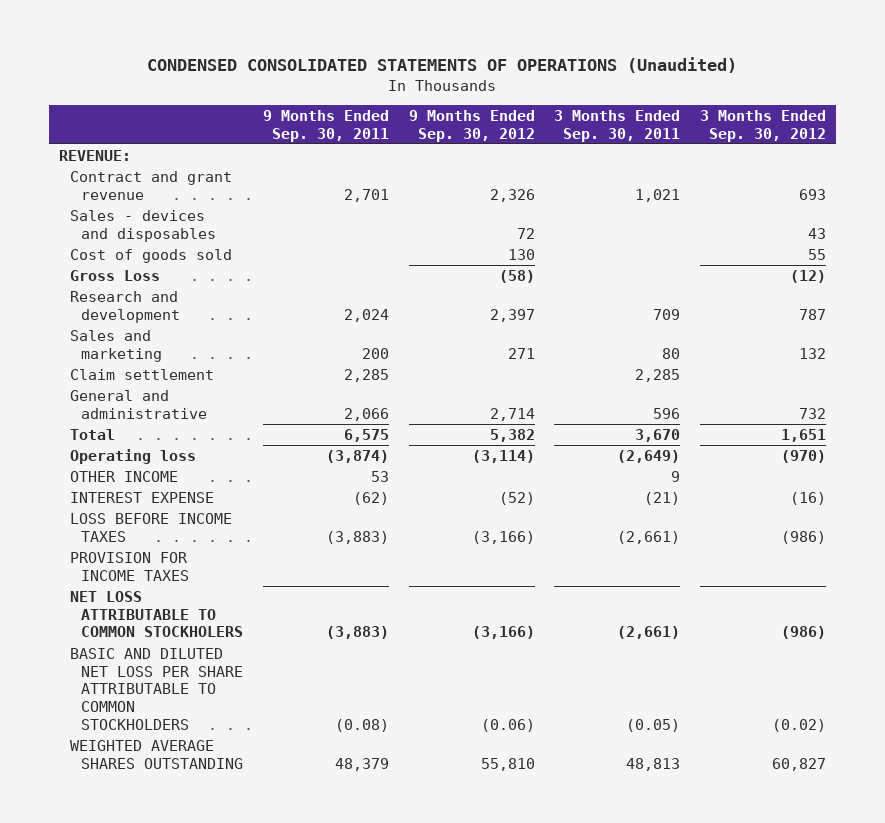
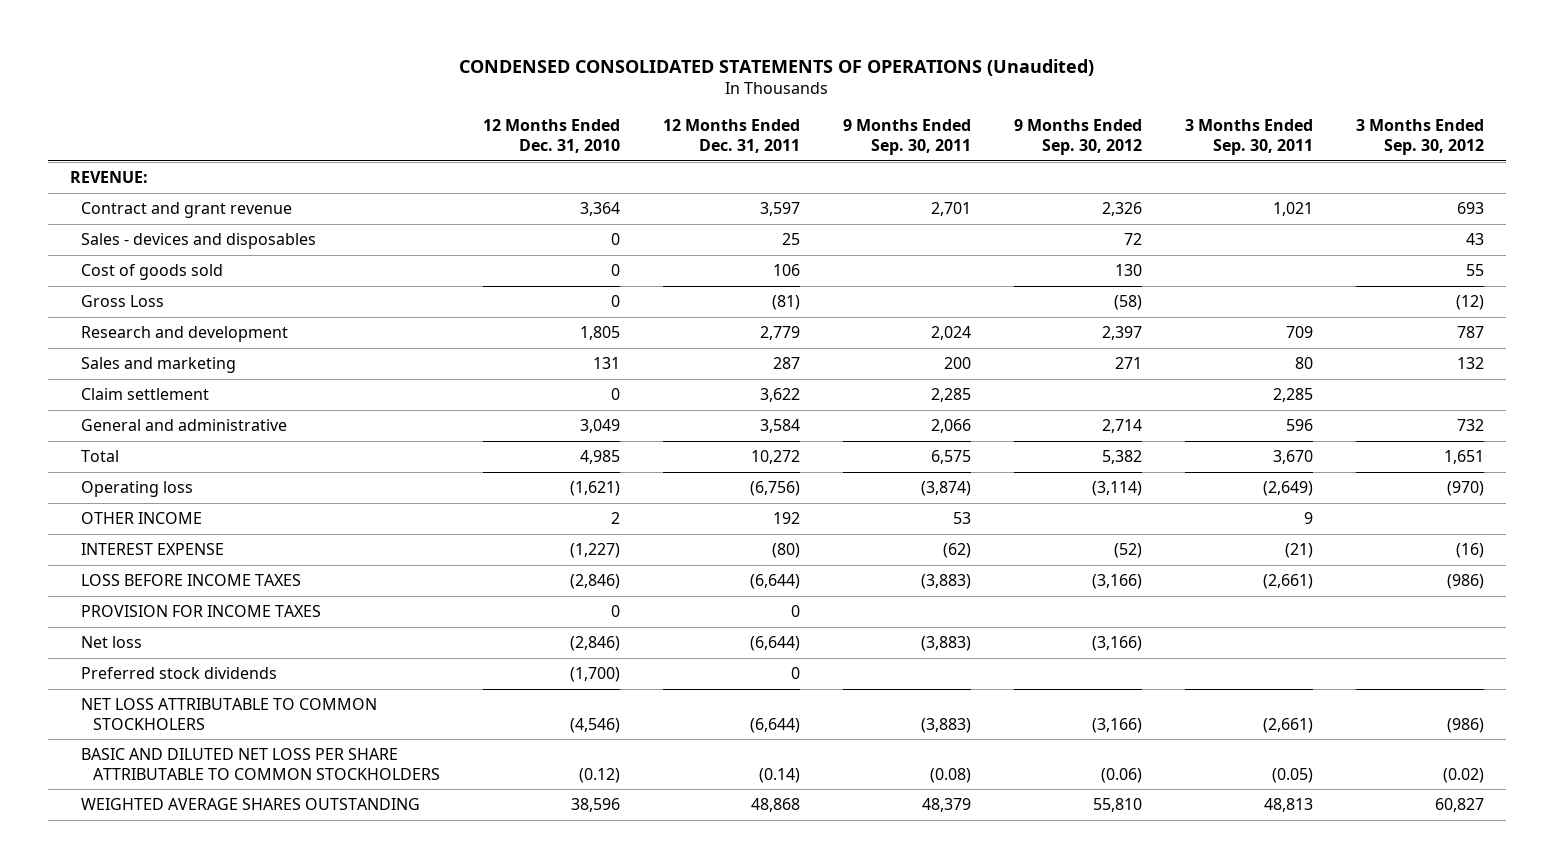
- | 9 Months Ended Sep. 30, 2011 | 9 Months Ended Sep. 30, 2012 | 3 Months Ended Sep. 30, 2011 | 3 Months Ended Sep. 30, 2012
+ | 12 Months Ended Dec. 31, 2010 | 12 Months Ended Dec. 31, 2011 | 9 Months Ended Sep. 30, 2011 | 9 Months Ended Sep. 30, 2012 | 3 Months Ended Sep. 30, 2011 | 3 Months Ended Sep. 30, 2012
+ Net loss | (2,846) | (6,644) | (3,883) | (3,166) | |
+ Preferred stock dividends | (1,700) | 0 | | | |

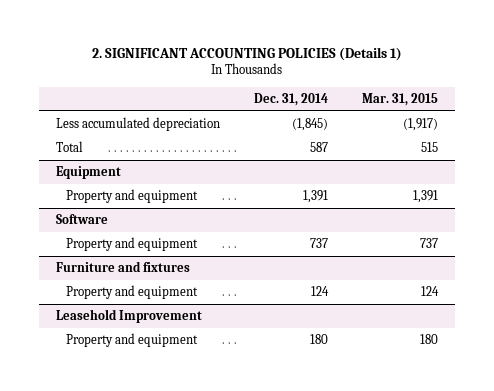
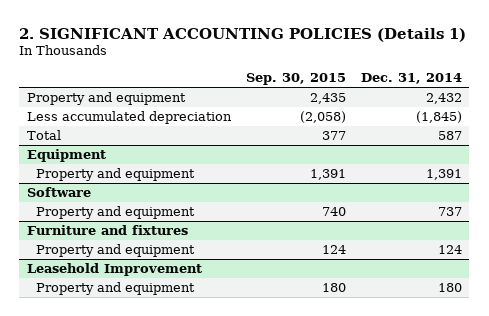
- | Dec. 31, 2014 | Mar. 31, 2015
+ | Sep. 30, 2015 | Dec. 31, 2014
+ Property and equipment | 2,435 | 2,432

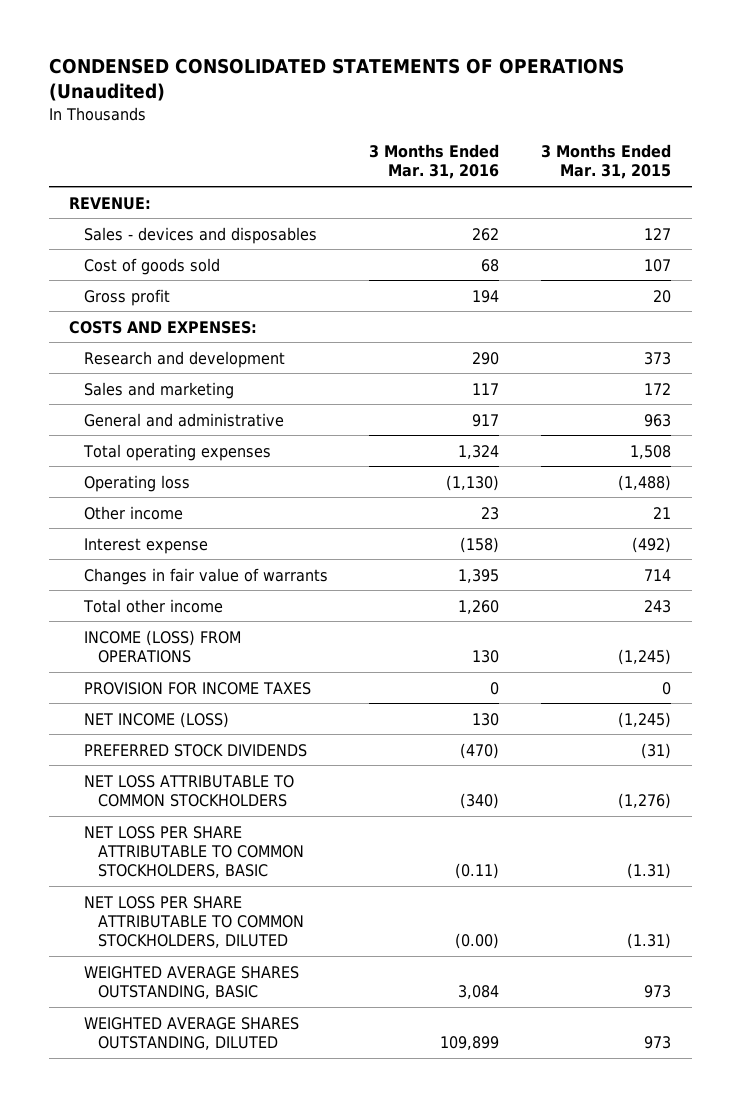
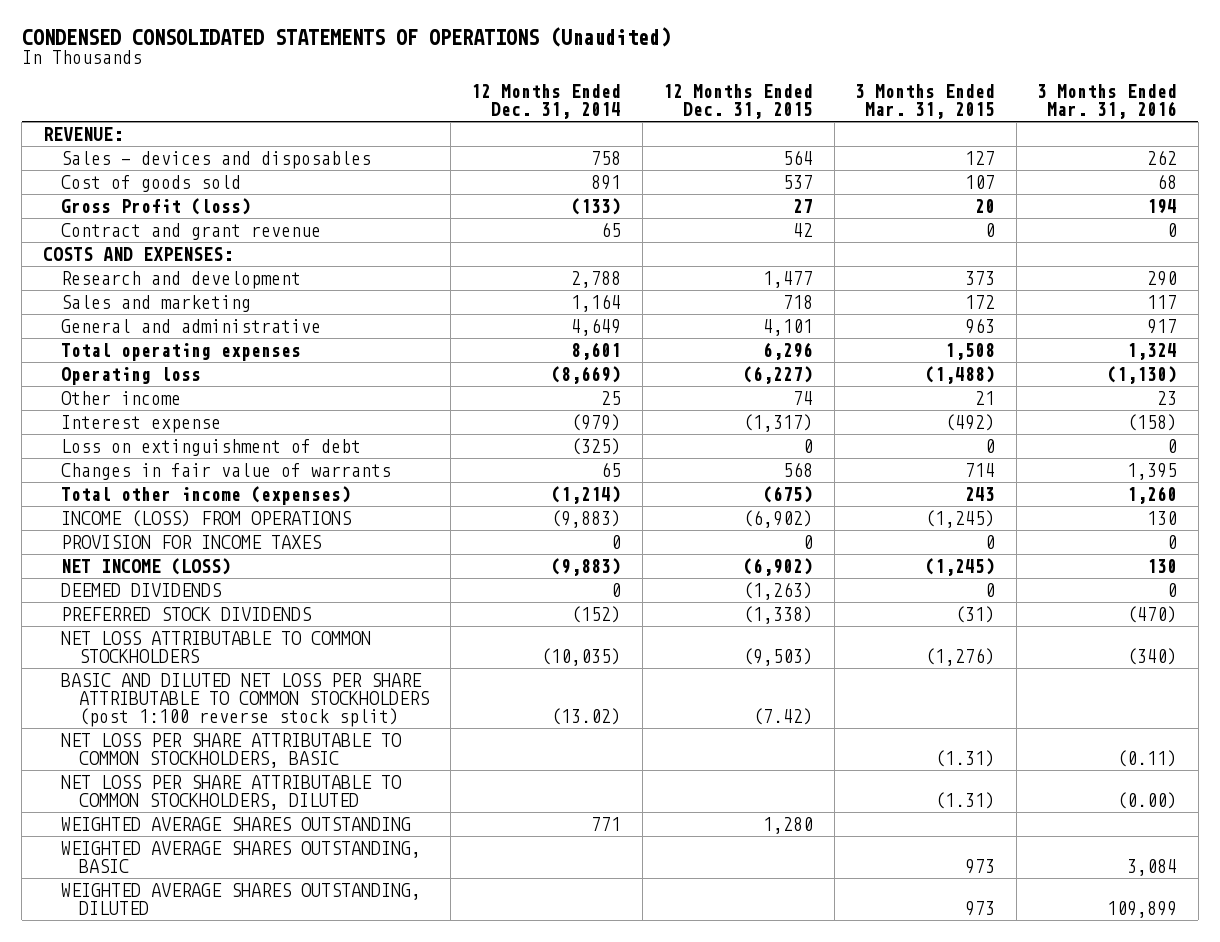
- | 3 Months Ended Mar. 31, 2016 | 3 Months Ended Mar. 31, 2015
+ | 12 Months Ended Dec. 31, 2014 | 12 Months Ended Dec. 31, 2015 | 3 Months Ended Mar. 31, 2015 | 3 Months Ended Mar. 31, 2016
- Gross profit | 194 | 20
+ Gross Profit (loss) | (133) | 27 | 20 | 194
+ Contract and grant revenue | 65 | 42 | 0 | 0
+ Loss on extinguishment of debt | (325) | 0 | 0 | 0
- Total other income | 1,260 | 243
+ Total other income (expenses) | (1,214) | (675) | 243 | 1,260
+ DEEMED DIVIDENDS | 0 | (1,263) | 0 | 0
+ BASIC AND DILUTED NET LOSS PER SHARE ATTRIBUTABLE TO COMMON STOCKHOLDERS (post 1:100 reverse stock split) | (13.02) | (7.42) | |
+ WEIGHTED AVERAGE SHARES OUTSTANDING | 771 | 1,280 | |

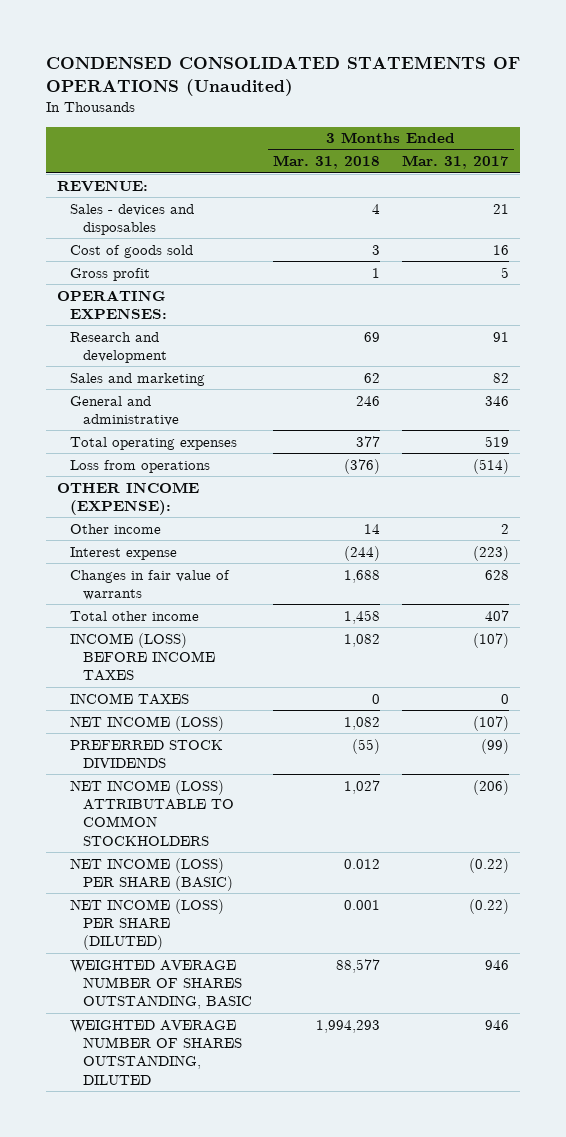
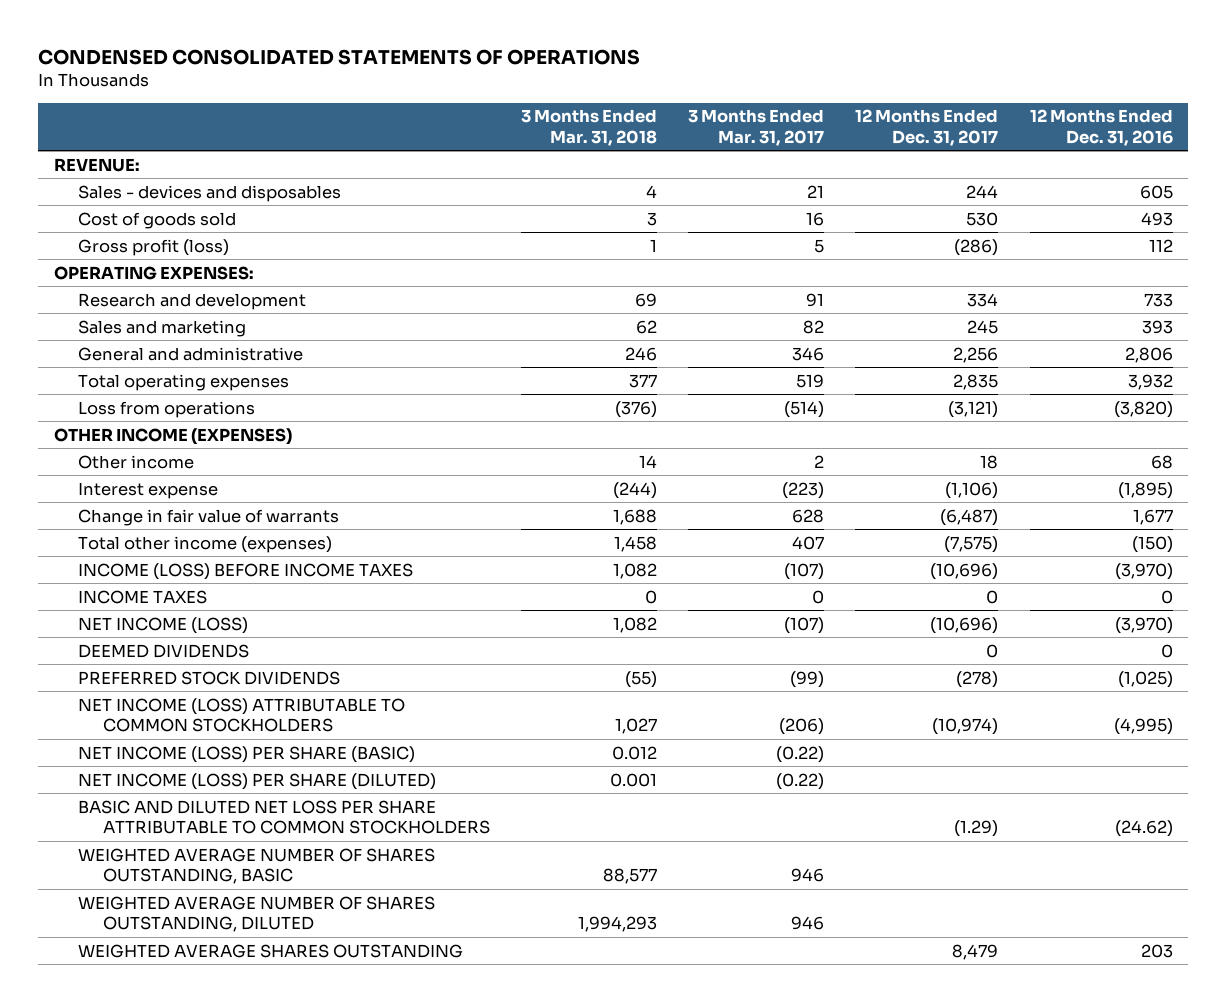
- CONDENSED CONSOLIDATED STATEMENTS OF OPERATIONS (Unaudited)
+ CONDENSED CONSOLIDATED STATEMENTS OF OPERATIONS
- | 3 Months Ended Mar. 31, 2018 | 3 Months Ended Mar. 31, 2017
+ | 3 Months Ended Mar. 31, 2018 | 3 Months Ended Mar. 31, 2017 | 12 Months Ended Dec. 31, 2017 | 12 Months Ended Dec. 31, 2016
- Gross profit | 1 | 5
+ Gross profit (loss) | 1 | 5 | (286) | 112
- OTHER INCOME (EXPENSE):
+ OTHER INCOME (EXPENSES)
- Changes in fair value of warrants | 1,688 | 628
- Total other income | 1,458 | 407
+ Change in fair value of warrants | 1,688 | 628 | (6,487) | 1,677
+ Total other income (expenses) | 1,458 | 407 | (7,575) | (150)
+ DEEMED DIVIDENDS | | | 0 | 0
+ BASIC AND DILUTED NET LOSS PER SHARE ATTRIBUTABLE TO COMMON STOCKHOLDERS | | | (1.29) | (24.62)
+ WEIGHTED AVERAGE SHARES OUTSTANDING | | | 8,479 | 203

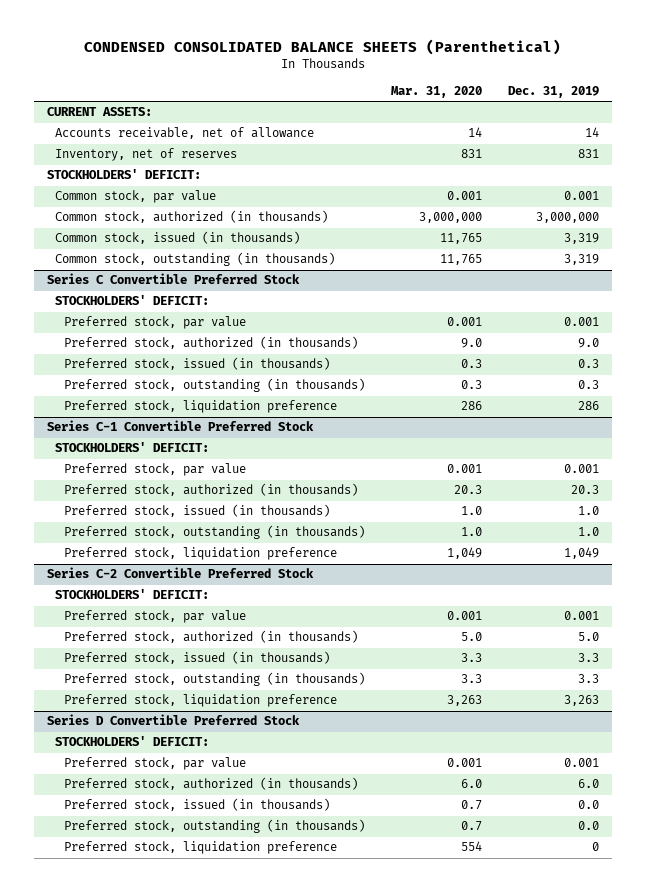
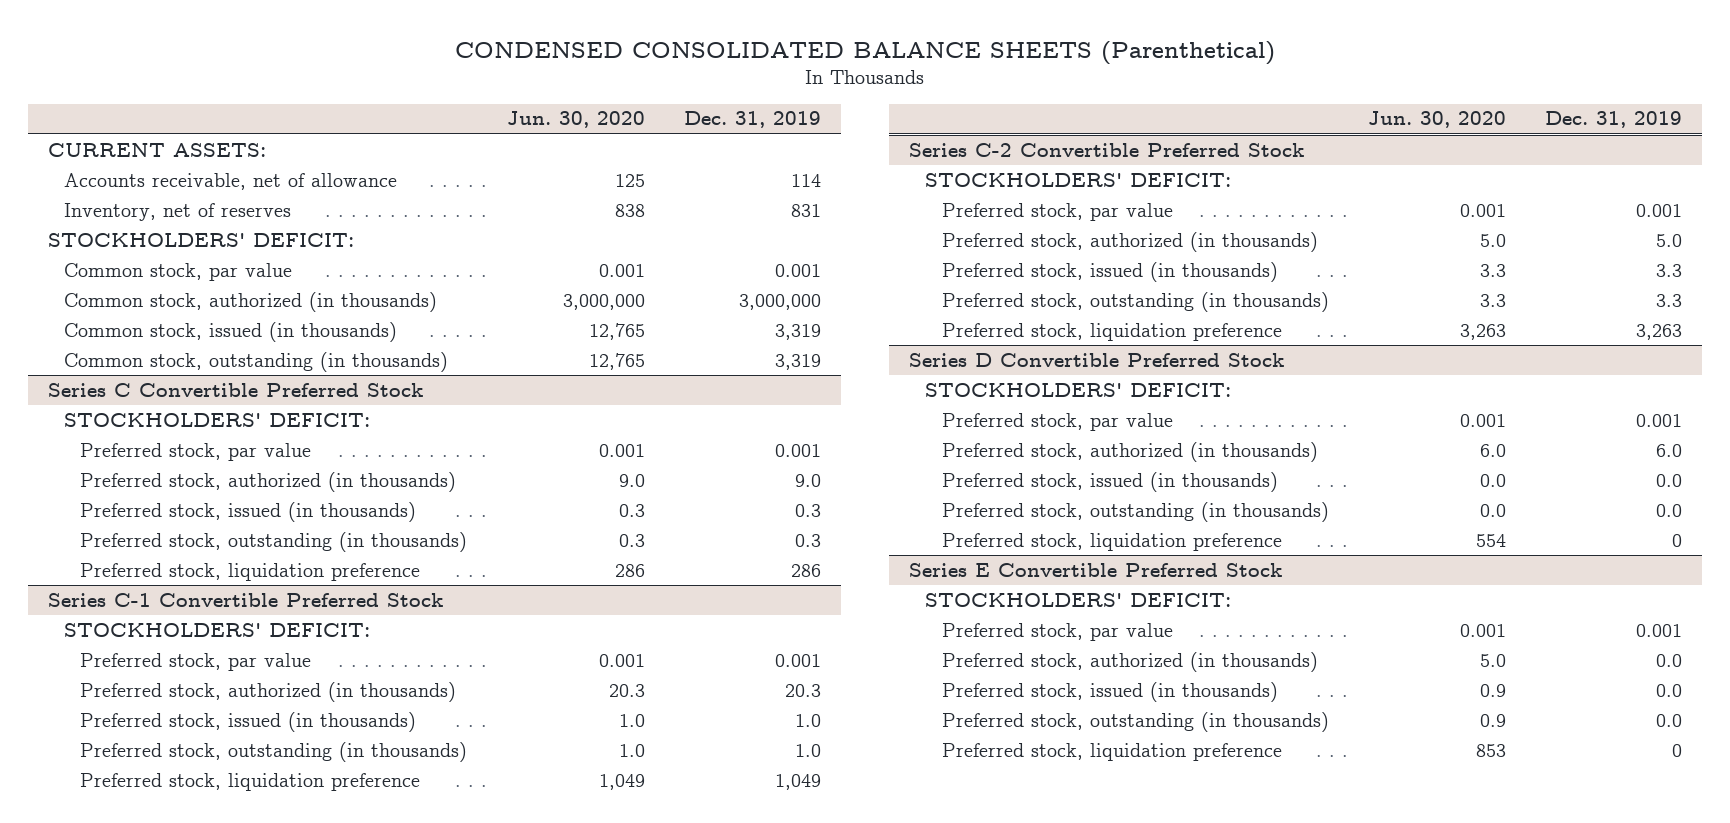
- | Mar. 31, 2020 | Dec. 31, 2019
+ | Jun. 30, 2020 | Dec. 31, 2019
- Accounts receivable, net of allowance | 14 | 14
+ Accounts receivable, net of allowance | 125 | 114
+ Series E Convertible Preferred Stock
+ STOCKHOLDERS' DEFICIT:
+ Preferred stock, par value | 0.001 | 0.001
+ Preferred stock, authorized (in thousands) | 5.0 | 0.0
+ Preferred stock, issued (in thousands) | 0.9 | 0.0
+ Preferred stock, outstanding (in thousands) | 0.9 | 0.0
+ Preferred stock, liquidation preference | 853 | 0

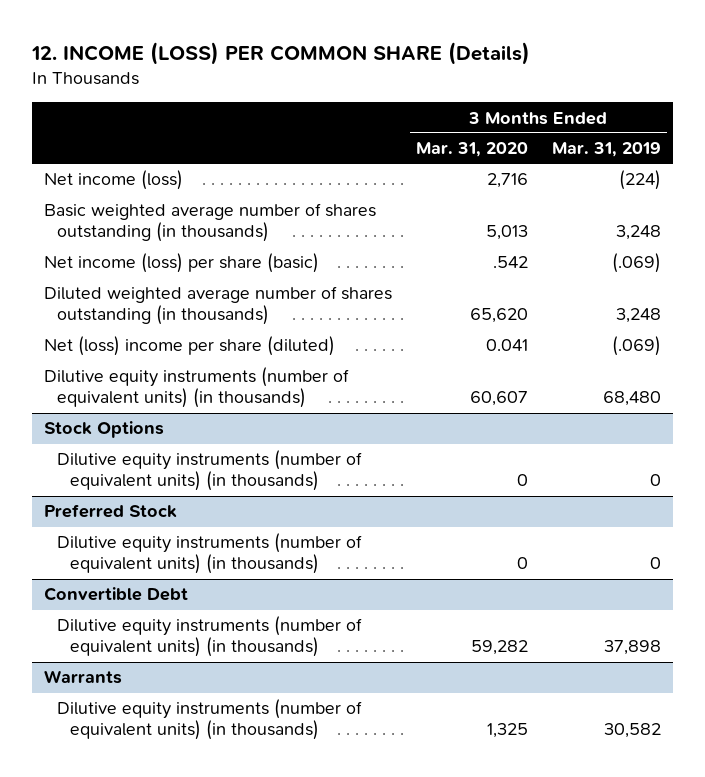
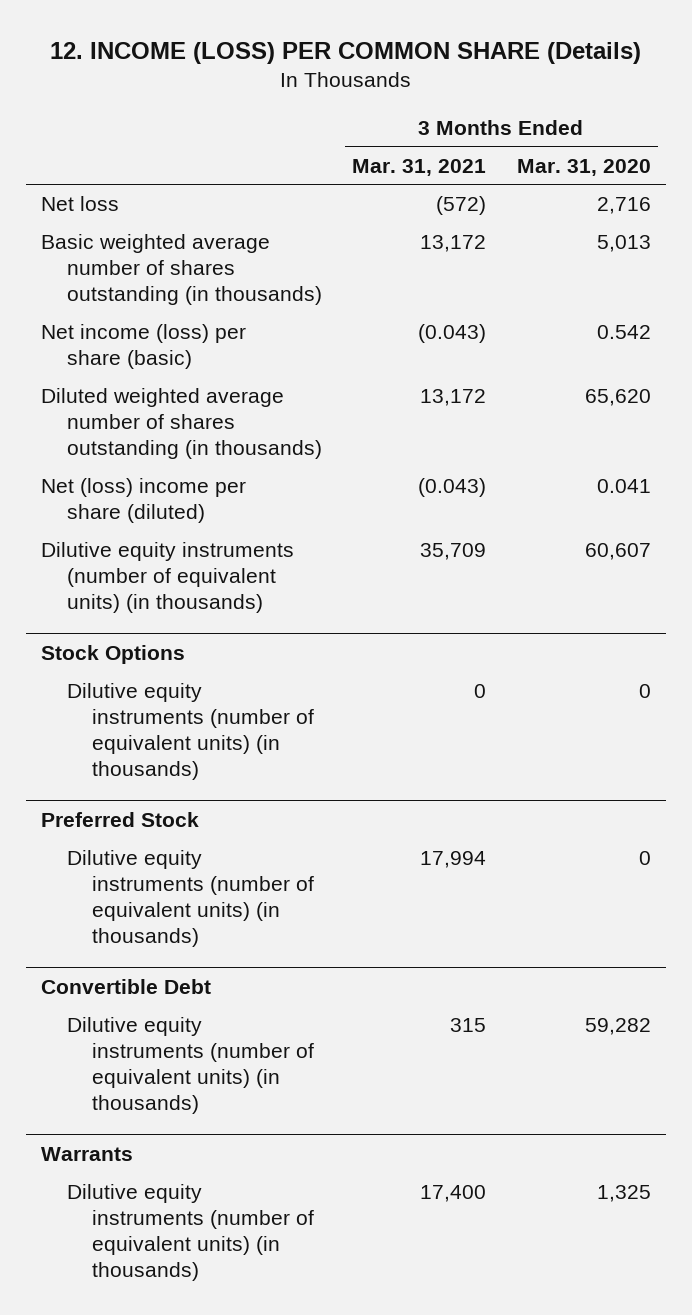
- | 3 Months Ended Mar. 31, 2020 | 3 Months Ended Mar. 31, 2019
+ | 3 Months Ended Mar. 31, 2021 | 3 Months Ended Mar. 31, 2020
- Net income (loss) | 2,716 | (224)
+ Net loss | (572) | 2,716
- Net income (loss) per share (basic) | .542 | (.069)
+ Net income (loss) per share (basic) | (0.043) | 0.542

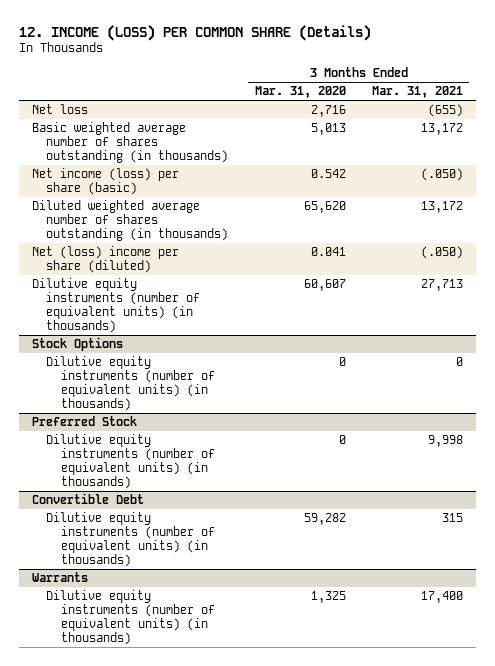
- | 3 Months Ended Mar. 31, 2021 | 3 Months Ended Mar. 31, 2020
+ | 3 Months Ended Mar. 31, 2020 | 3 Months Ended Mar. 31, 2021
- Net loss | (572) | 2,716
+ Net loss | 2,716 | (655)
- Net income (loss) per share (basic) | (0.043) | 0.542
+ Net income (loss) per share (basic) | 0.542 | (.050)
- Net (loss) income per share (diluted) | (0.043) | 0.041
- Dilutive equity instruments (number of equivalent units) (in thousands) | 35,709 | 60,607
+ Net (loss) income per share (diluted) | 0.041 | (.050)
+ Dilutive equity instruments (number of equivalent units) (in thousands) | 60,607 | 27,713
@ Preferred Stock
- Dilutive equity instruments (number of equivalent units) (in thousands) | 17,994 | 0
+ Dilutive equity instruments (number of equivalent units) (in thousands) | 0 | 9,998

